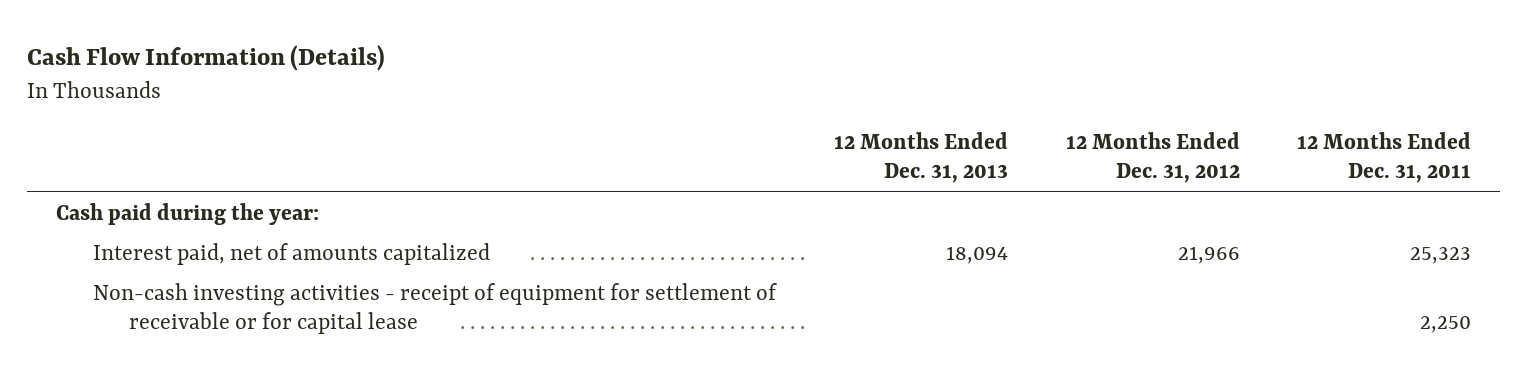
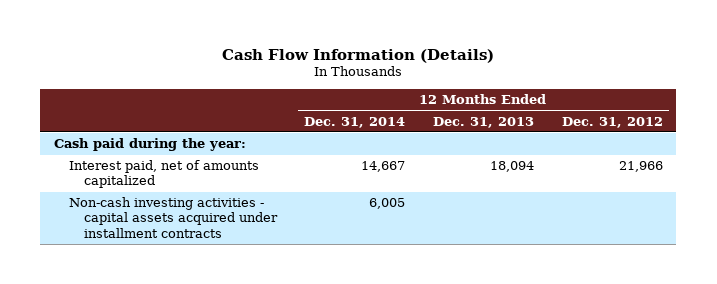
- | 12 Months Ended Dec. 31, 2013 | 12 Months Ended Dec. 31, 2012 | 12 Months Ended Dec. 31, 2011
+ | 12 Months Ended Dec. 31, 2014 | 12 Months Ended Dec. 31, 2013 | 12 Months Ended Dec. 31, 2012
- Non-cash investing activities - receipt of equipment for settlement of receivable or for capital lease | | | 2,250
+ Non-cash investing activities - capital assets acquired under installment contracts | 6,005 | |

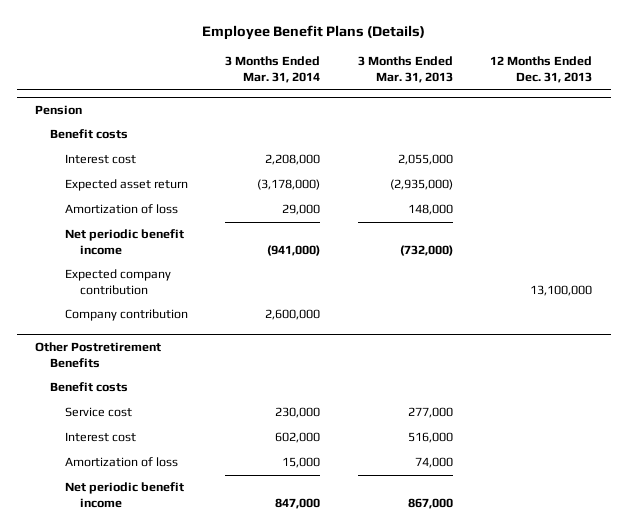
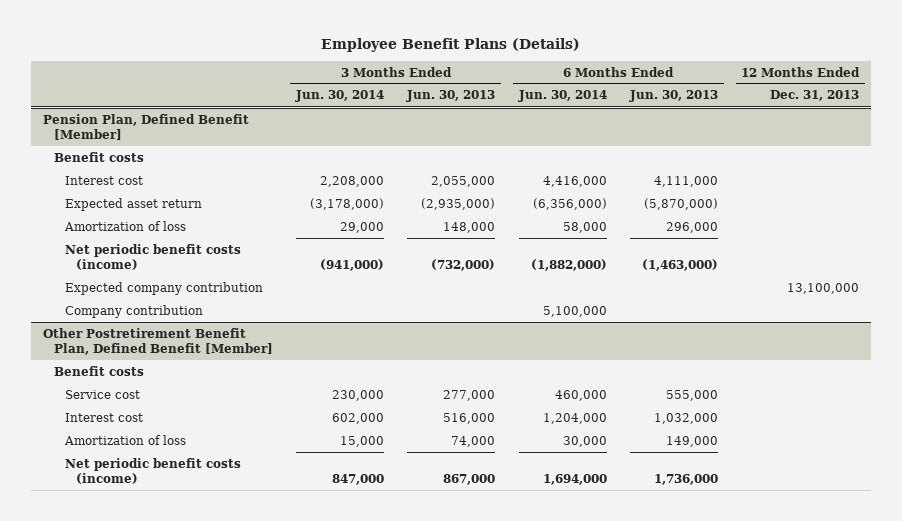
- | 3 Months Ended Mar. 31, 2014 | 3 Months Ended Mar. 31, 2013 | 12 Months Ended Dec. 31, 2013
+ | 3 Months Ended Jun. 30, 2014 | 3 Months Ended Jun. 30, 2013 | 6 Months Ended Jun. 30, 2014 | 6 Months Ended Jun. 30, 2013 | 12 Months Ended Dec. 31, 2013
- Pension
+ Pension Plan, Defined Benefit [Member]
- Net periodic benefit income | (941,000) | (732,000) |
+ Net periodic benefit costs (income) | (941,000) | (732,000) | (1,882,000) | (1,463,000) |
- Other Postretirement Benefits
+ Other Postretirement Benefit Plan, Defined Benefit [Member]
- Net periodic benefit income | 847,000 | 867,000 |
+ Net periodic benefit costs (income) | 847,000 | 867,000 | 1,694,000 | 1,736,000 |

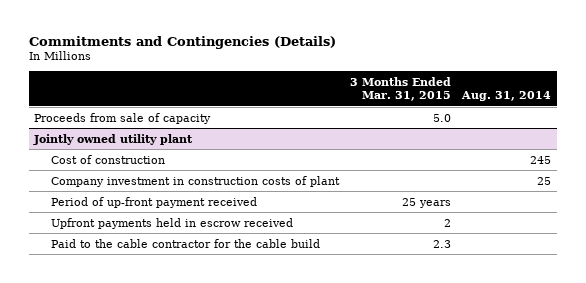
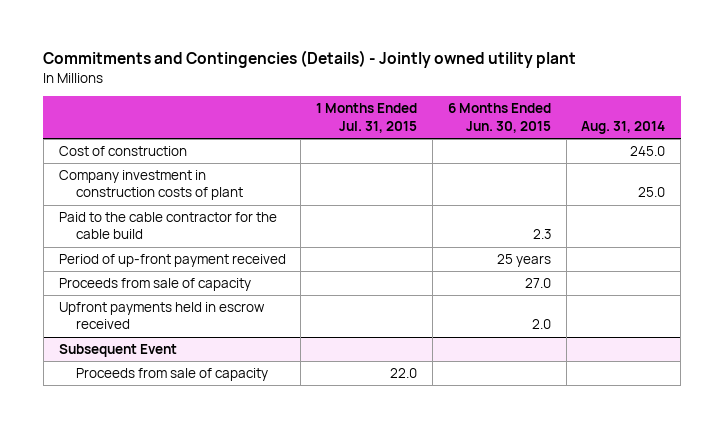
- Commitments and Contingencies (Details)
+ Commitments and Contingencies (Details) - Jointly owned utility plant
- | 3 Months Ended Mar. 31, 2015 | Aug. 31, 2014
+ | 1 Months Ended Jul. 31, 2015 | 6 Months Ended Jun. 30, 2015 | Aug. 31, 2014
+ Cost of construction | | | 245.0
+ Company investment in construction costs of plant | | | 25.0
+ Paid to the cable contractor for the cable build | | 2.3 |
+ Period of up-front payment received | | 25 years |
- Jointly owned utility plant
- Cost of construction | | 245
- Company investment in construction costs of plant | | 25
- Period of up-front payment received | 25 years |
- Upfront payments held in escrow received | 2 |
- Paid to the cable contractor for the cable build | 2.3 |
+ Upfront payments held in escrow received | | 2.0 |
+ Subsequent Event
+ Proceeds from sale of capacity | 22.0 | |

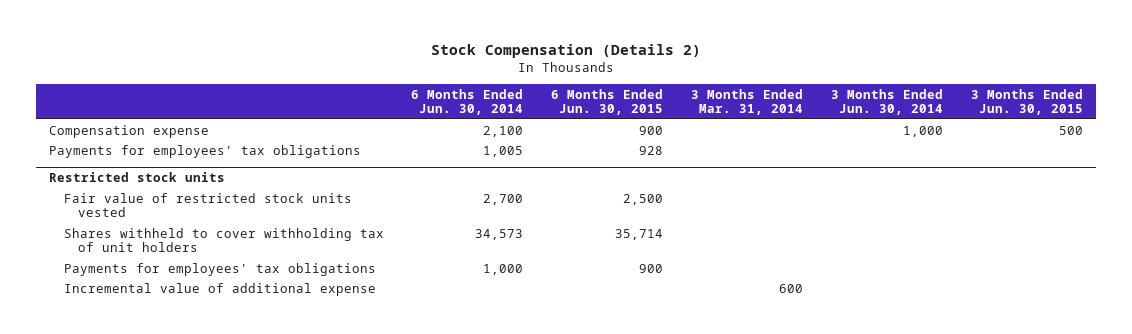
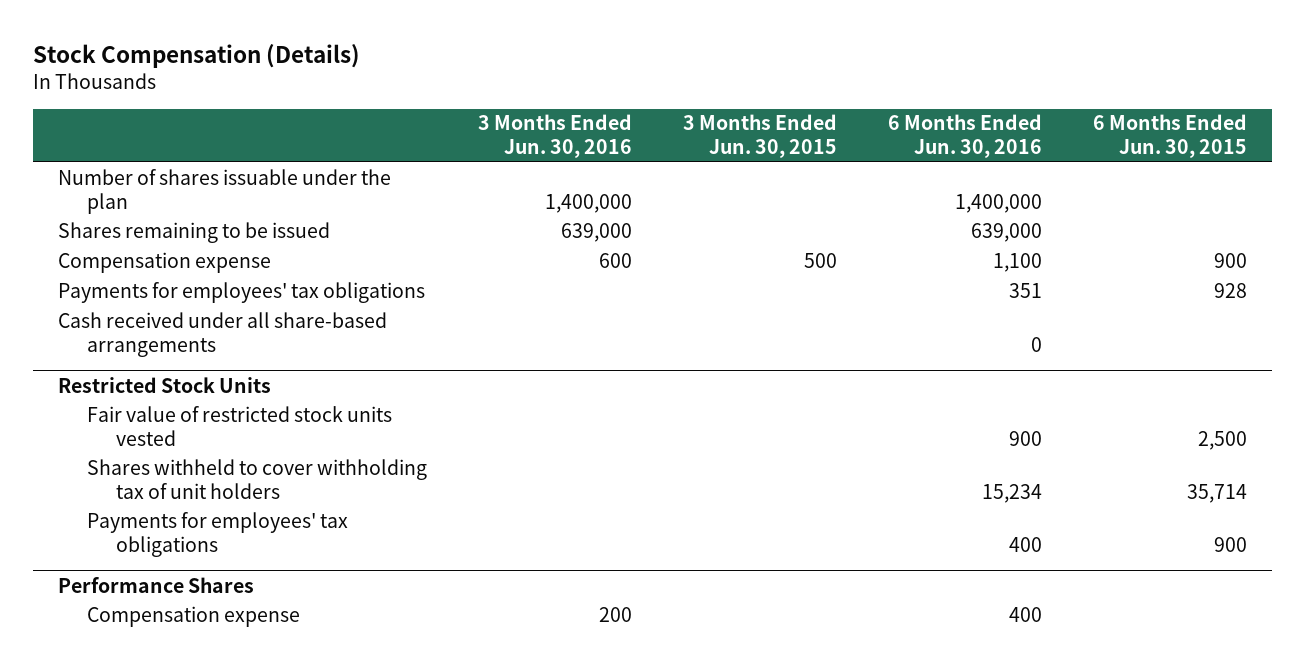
- Stock Compensation (Details 2)
+ Stock Compensation (Details)
- | 6 Months Ended Jun. 30, 2014 | 6 Months Ended Jun. 30, 2015 | 3 Months Ended Mar. 31, 2014 | 3 Months Ended Jun. 30, 2014 | 3 Months Ended Jun. 30, 2015
+ | 3 Months Ended Jun. 30, 2016 | 3 Months Ended Jun. 30, 2015 | 6 Months Ended Jun. 30, 2016 | 6 Months Ended Jun. 30, 2015
+ Number of shares issuable under the plan | 1,400,000 | | 1,400,000 |
+ Shares remaining to be issued | 639,000 | | 639,000 |
- Restricted stock units
+ Cash received under all share-based arrangements | | | 0 |
+ Restricted Stock Units
- Incremental value of additional expense | | | 600 | |
+ Performance Shares
+ Compensation expense | 200 | | 400 |

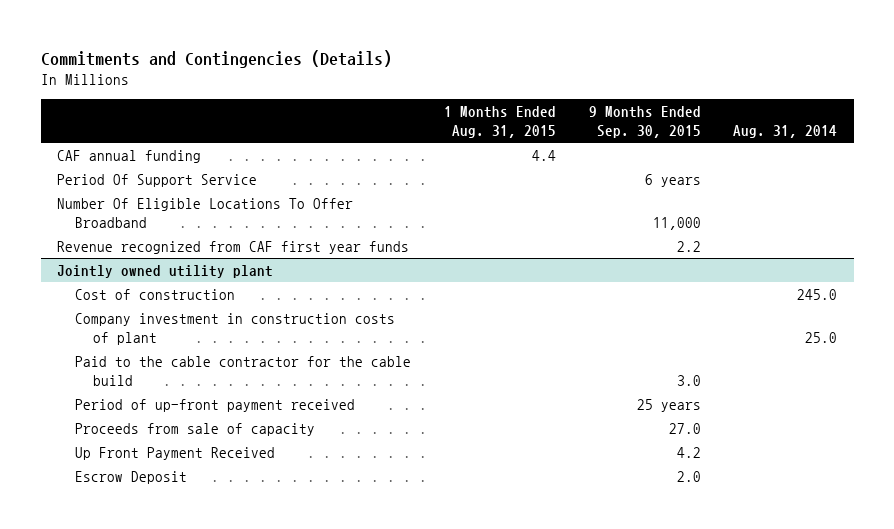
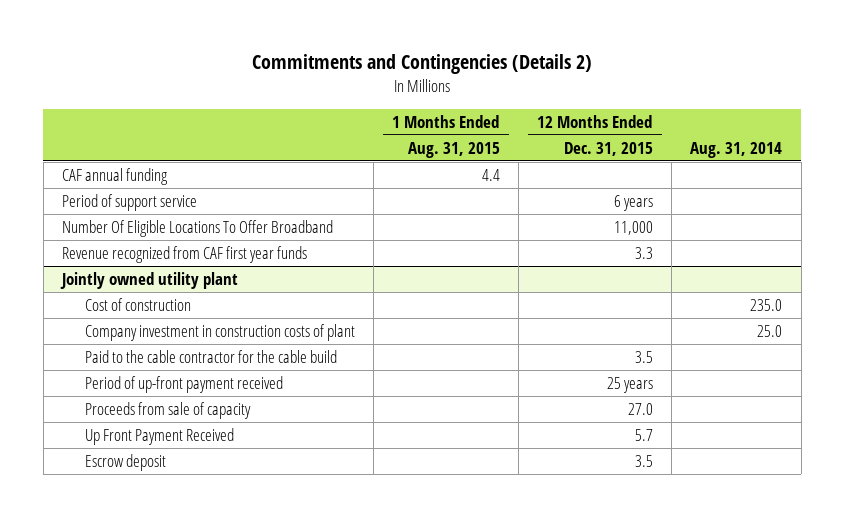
- Commitments and Contingencies (Details)
+ Commitments and Contingencies (Details 2)
- | 1 Months Ended Aug. 31, 2015 | 9 Months Ended Sep. 30, 2015 | Aug. 31, 2014
+ | 1 Months Ended Aug. 31, 2015 | 12 Months Ended Dec. 31, 2015 | Aug. 31, 2014
- Period Of Support Service | | 6 years |
+ Period of support service | | 6 years |
@ Jointly owned utility plant
- Cost of construction | | | 245.0
+ Cost of construction | | | 235.0
- Escrow Deposit | | 2.0 |
+ Escrow deposit | | 3.5 |

